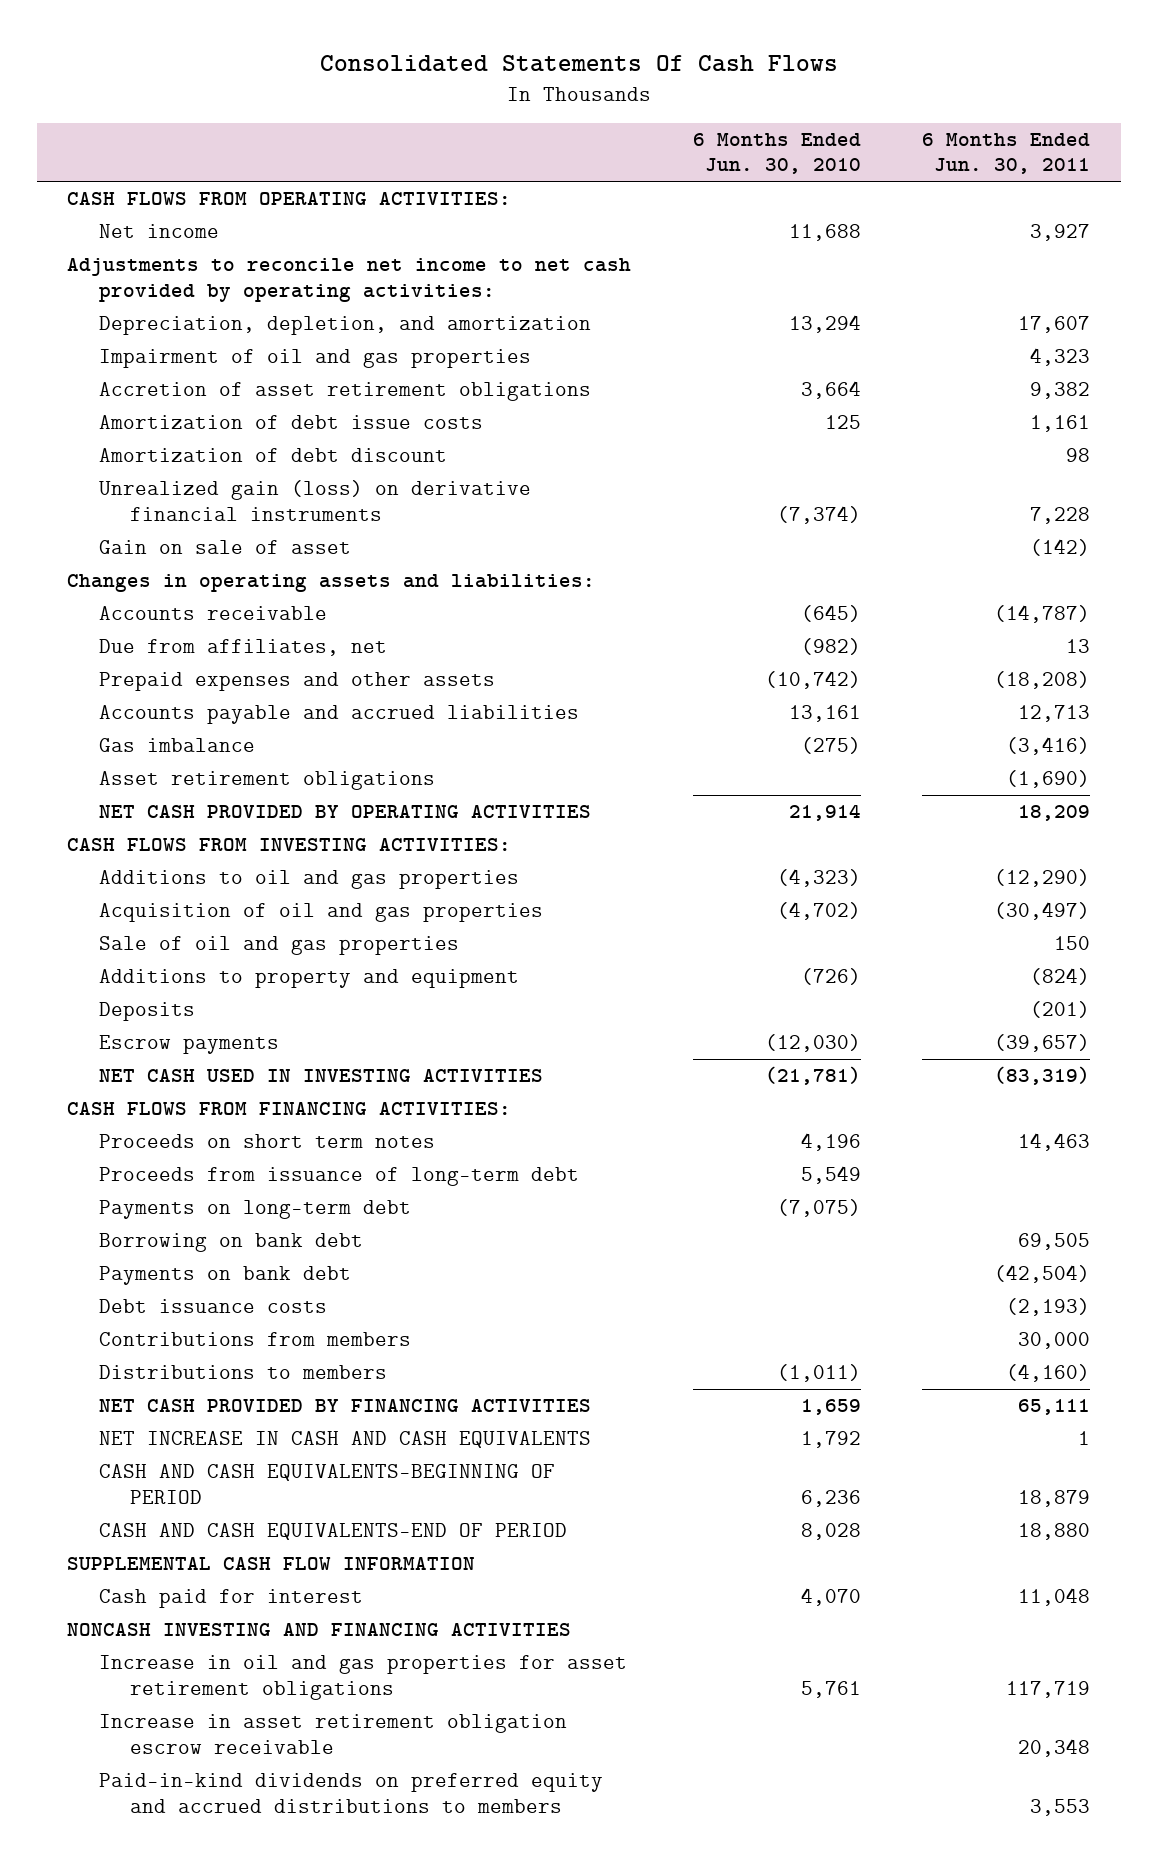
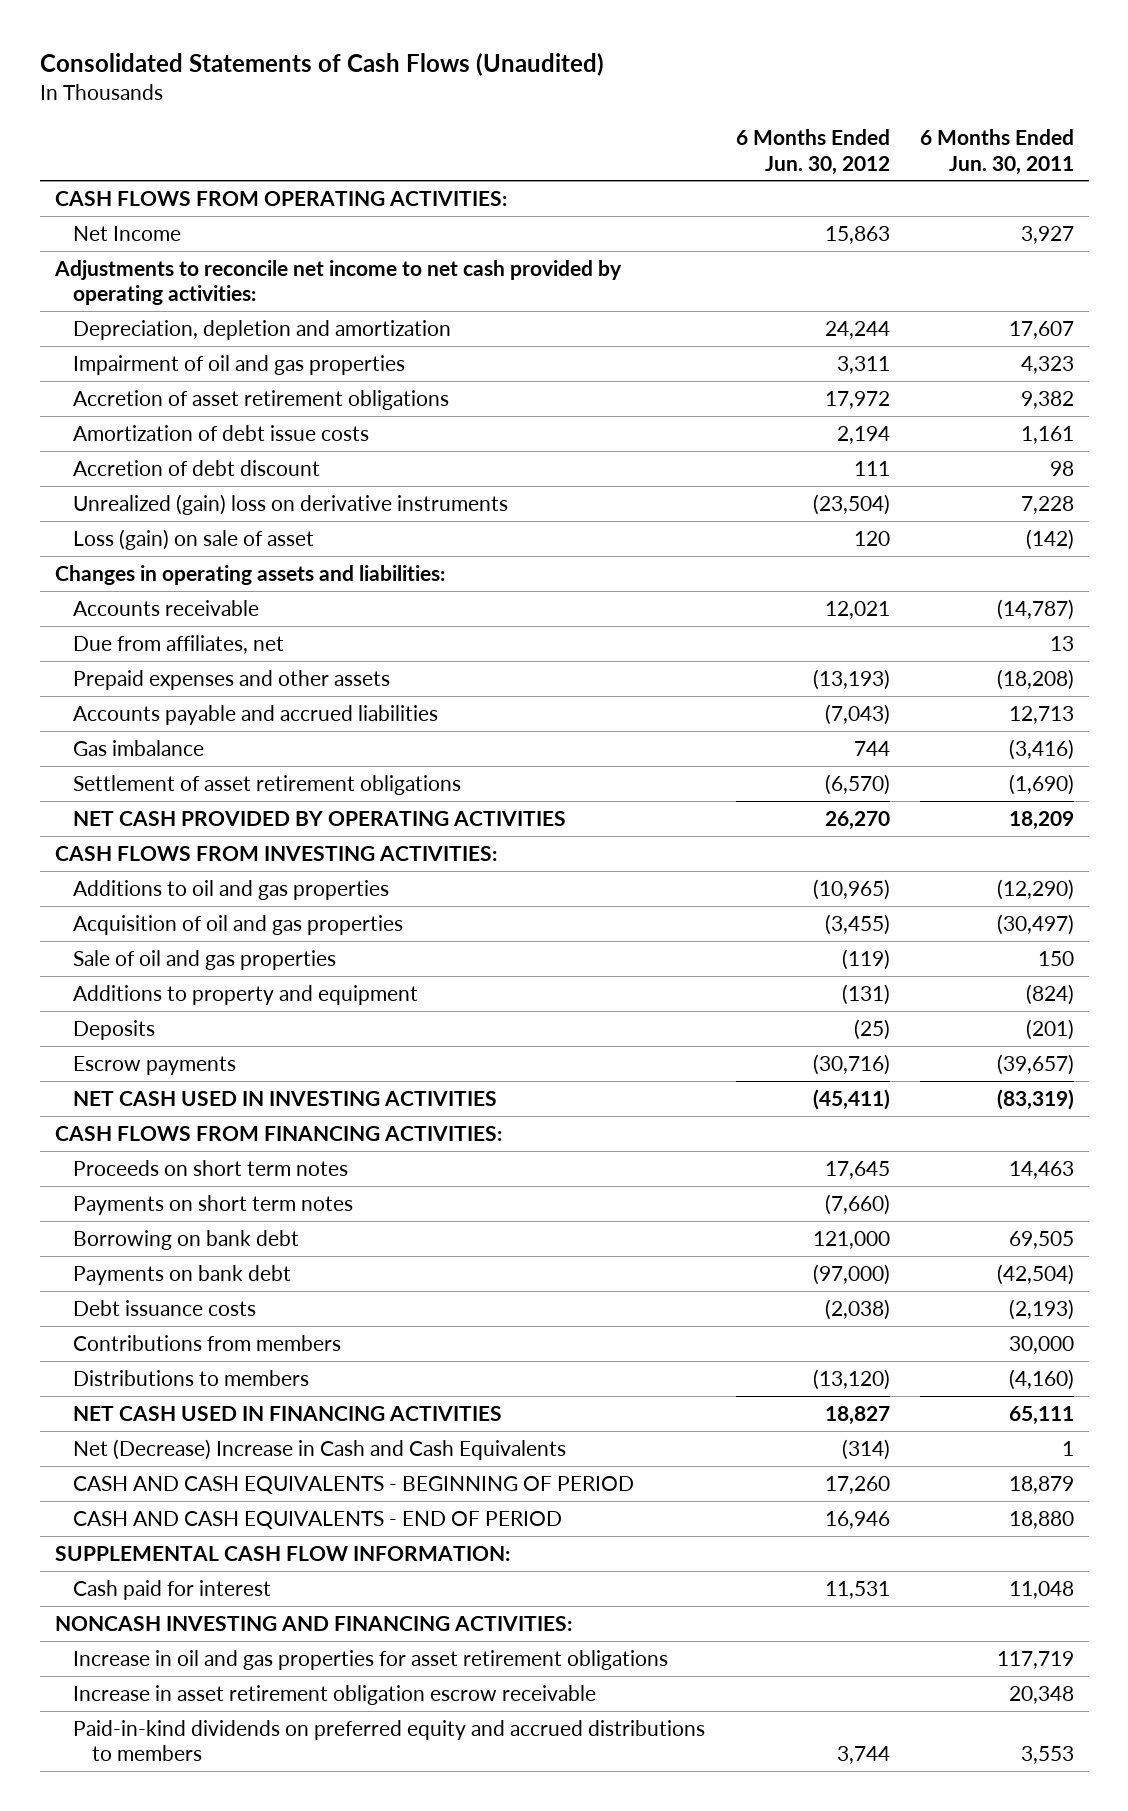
- Consolidated Statements Of Cash Flows
+ Consolidated Statements of Cash Flows (Unaudited)
- | 6 Months Ended Jun. 30, 2010 | 6 Months Ended Jun. 30, 2011
+ | 6 Months Ended Jun. 30, 2012 | 6 Months Ended Jun. 30, 2011
- Net income | 11,688 | 3,927
+ Net Income | 15,863 | 3,927
- Depreciation, depletion, and amortization | 13,294 | 17,607
+ Depreciation, depletion and amortization | 24,244 | 17,607
- Amortization of debt discount | | 98
- Unrealized gain (loss) on derivative financial instruments | (7,374) | 7,228
- Gain on sale of asset | | (142)
+ Accretion of debt discount | 111 | 98
+ Unrealized (gain) loss on derivative instruments | (23,504) | 7,228
+ Loss (gain) on sale of asset | 120 | (142)
- Asset retirement obligations | | (1,690)
+ Settlement of asset retirement obligations | (6,570) | (1,690)
- Proceeds from issuance of long-term debt | 5,549 |
- Payments on long-term debt | (7,075) |
+ Payments on short term notes | (7,660) |
- NET CASH PROVIDED BY FINANCING ACTIVITIES | 1,659 | 65,111
- NET INCREASE IN CASH AND CASH EQUIVALENTS | 1,792 | 1
- CASH AND CASH EQUIVALENTS-BEGINNING OF PERIOD | 6,236 | 18,879
- CASH AND CASH EQUIVALENTS-END OF PERIOD | 8,028 | 18,880
- SUPPLEMENTAL CASH FLOW INFORMATION
+ NET CASH USED IN FINANCING ACTIVITIES | 18,827 | 65,111
+ Net (Decrease) Increase in Cash and Cash Equivalents | (314) | 1
+ CASH AND CASH EQUIVALENTS - BEGINNING OF PERIOD | 17,260 | 18,879
+ CASH AND CASH EQUIVALENTS - END OF PERIOD | 16,946 | 18,880
+ SUPPLEMENTAL CASH FLOW INFORMATION:
- NONCASH INVESTING AND FINANCING ACTIVITIES
+ NONCASH INVESTING AND FINANCING ACTIVITIES:

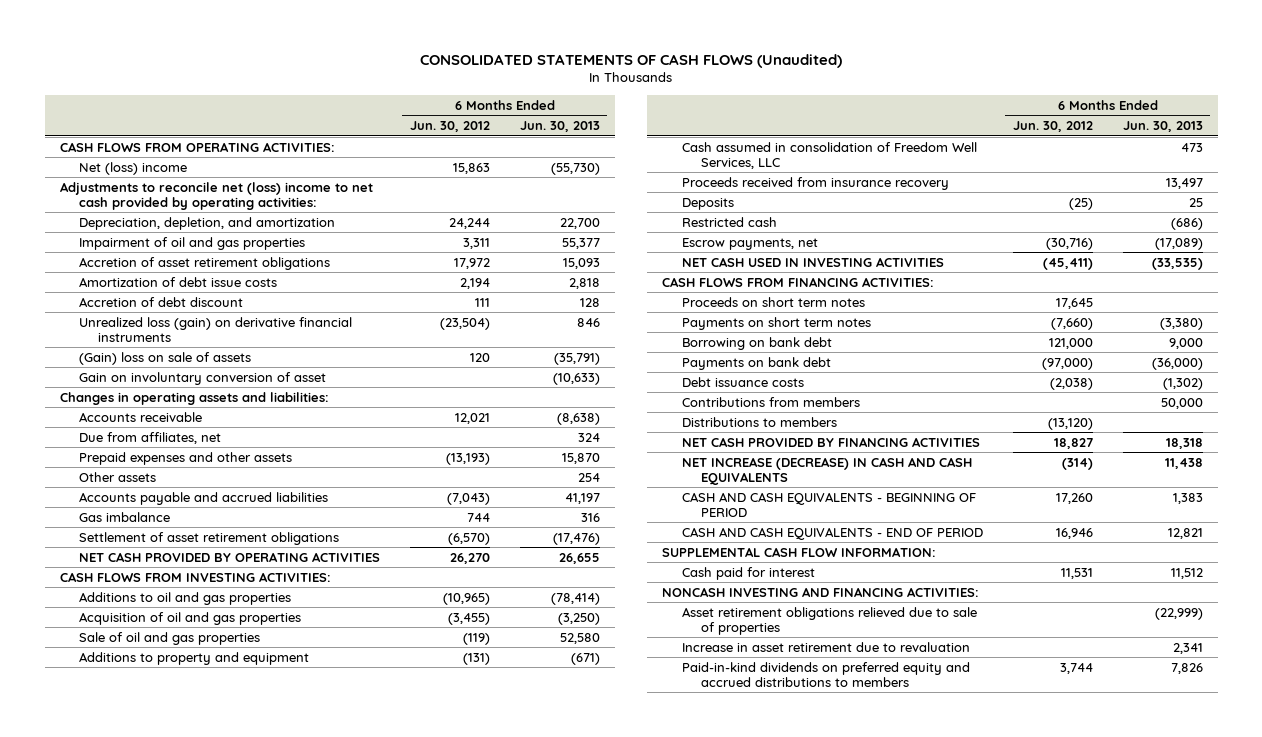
- Consolidated Statements of Cash Flows (Unaudited)
+ CONSOLIDATED STATEMENTS OF CASH FLOWS (Unaudited)
- | 6 Months Ended Jun. 30, 2012 | 6 Months Ended Jun. 30, 2011
+ | 6 Months Ended Jun. 30, 2012 | 6 Months Ended Jun. 30, 2013
- Net Income | 15,863 | 3,927
- Adjustments to reconcile net income to net cash provided by operating activities:
- Depreciation, depletion and amortization | 24,244 | 17,607
+ Net (loss) income | 15,863 | (55,730)
+ Adjustments to reconcile net (loss) income to net cash provided by operating activities:
+ Depreciation, depletion, and amortization | 24,244 | 22,700
- Unrealized (gain) loss on derivative instruments | (23,504) | 7,228
- Loss (gain) on sale of asset | 120 | (142)
+ Unrealized loss (gain) on derivative financial instruments | (23,504) | 846
+ (Gain) loss on sale of assets | 120 | (35,791)
+ Gain on involuntary conversion of asset | | (10,633)
+ Other assets | | 254
+ Cash assumed in consolidation of Freedom Well Services, LLC | | 473
+ Proceeds received from insurance recovery | | 13,497
- Escrow payments | (30,716) | (39,657)
+ Restricted cash | | (686)
+ Escrow payments, net | (30,716) | (17,089)
- NET CASH USED IN FINANCING ACTIVITIES | 18,827 | 65,111
- Net (Decrease) Increase in Cash and Cash Equivalents | (314) | 1
+ NET CASH PROVIDED BY FINANCING ACTIVITIES | 18,827 | 18,318
+ NET INCREASE (DECREASE) IN CASH AND CASH EQUIVALENTS | (314) | 11,438
- Increase in oil and gas properties for asset retirement obligations | | 117,719
- Increase in asset retirement obligation escrow receivable | | 20,348
+ Asset retirement obligations relieved due to sale of properties | | (22,999)
+ Increase in asset retirement due to revaluation | | 2,341

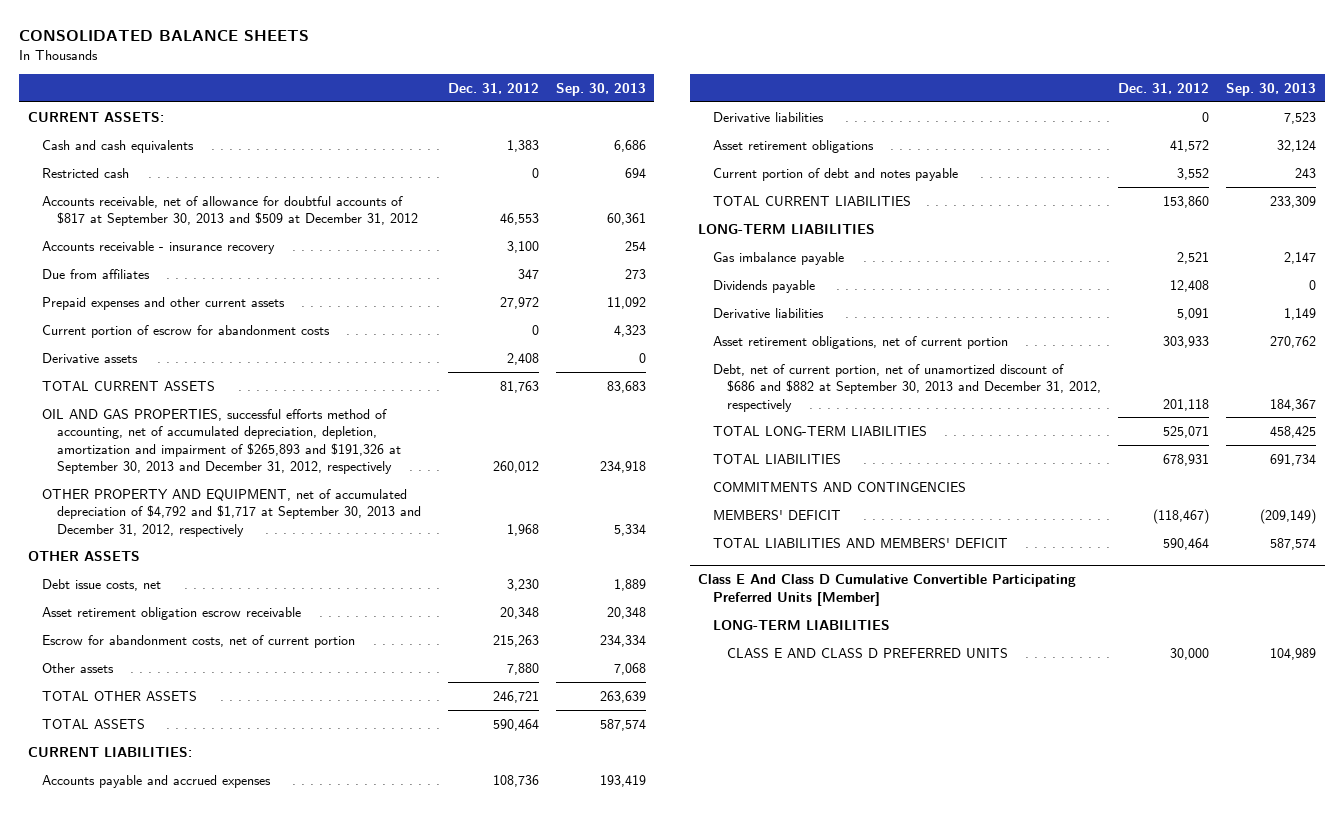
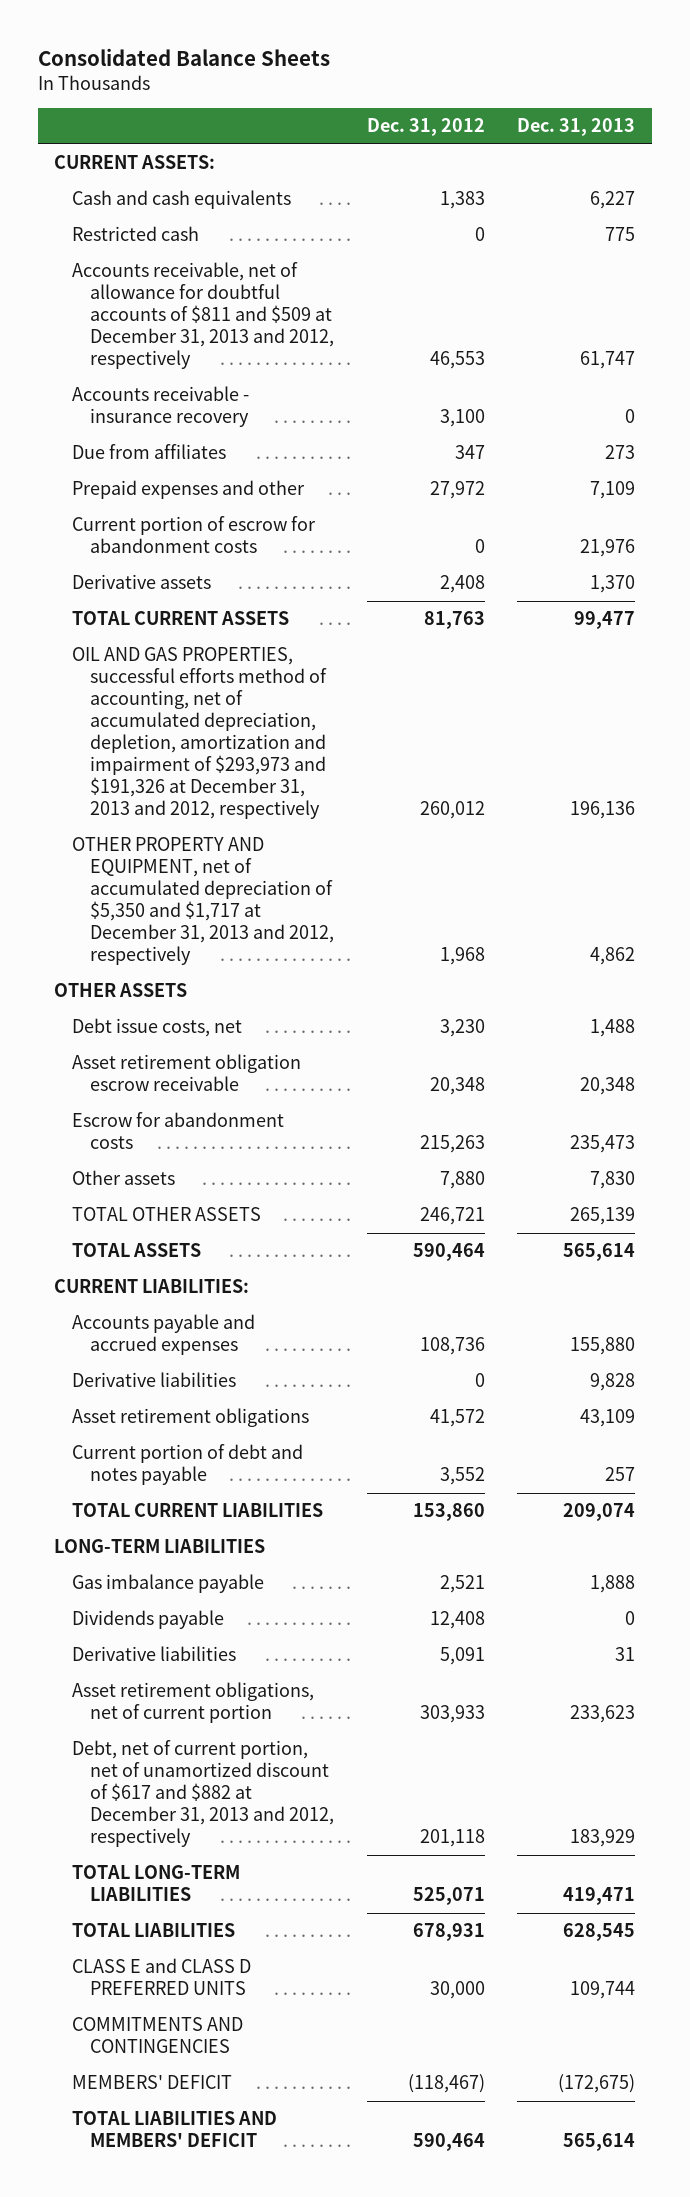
- CONSOLIDATED BALANCE SHEETS
+ Consolidated Balance Sheets
- | Dec. 31, 2012 | Sep. 30, 2013
+ | Dec. 31, 2012 | Dec. 31, 2013
- Accounts receivable, net of allowance for doubtful accounts of $817 at September 30, 2013 and $509 at December 31, 2012 | 46,553 | 60,361
+ Accounts receivable, net of allowance for doubtful accounts of $811 and $509 at December 31, 2013 and 2012, respectively | 46,553 | 61,747
- Prepaid expenses and other current assets | 27,972 | 11,092
+ Prepaid expenses and other | 27,972 | 7,109
- OIL AND GAS PROPERTIES, successful efforts method of accounting, net of accumulated depreciation, depletion, amortization and impairment of $265,893 and $191,326 at September 30, 2013 and December 31, 2012, respectively | 260,012 | 234,918
- OTHER PROPERTY AND EQUIPMENT, net of accumulated depreciation of $4,792 and $1,717 at September 30, 2013 and December 31, 2012, respectively | 1,968 | 5,334
+ OIL AND GAS PROPERTIES, successful efforts method of accounting, net of accumulated depreciation, depletion, amortization and impairment of $293,973 and $191,326 at December 31, 2013 and 2012, respectively | 260,012 | 196,136
+ OTHER PROPERTY AND EQUIPMENT, net of accumulated depreciation of $5,350 and $1,717 at December 31, 2013 and 2012, respectively | 1,968 | 4,862
- Escrow for abandonment costs, net of current portion | 215,263 | 234,334
+ Escrow for abandonment costs | 215,263 | 235,473
- Debt, net of current portion, net of unamortized discount of $686 and $882 at September 30, 2013 and December 31, 2012, respectively | 201,118 | 184,367
+ Debt, net of current portion, net of unamortized discount of $617 and $882 at December 31, 2013 and 2012, respectively | 201,118 | 183,929
+ CLASS E and CLASS D PREFERRED UNITS | 30,000 | 109,744
- Class E And Class D Cumulative Convertible Participating Preferred Units [Member]
- LONG-TERM LIABILITIES
- CLASS E AND CLASS D PREFERRED UNITS | 30,000 | 104,989

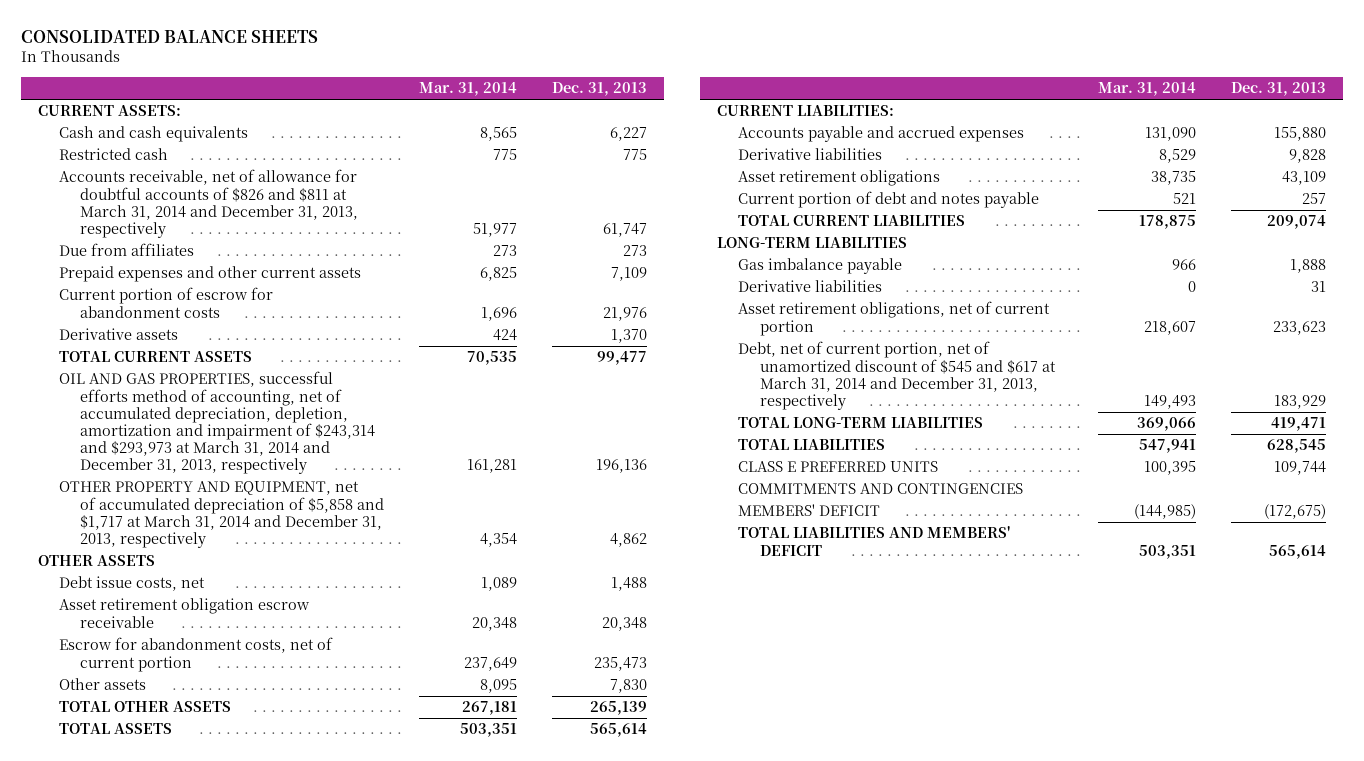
- Consolidated Balance Sheets
+ CONSOLIDATED BALANCE SHEETS
- | Dec. 31, 2012 | Dec. 31, 2013
+ | Mar. 31, 2014 | Dec. 31, 2013
- Accounts receivable, net of allowance for doubtful accounts of $811 and $509 at December 31, 2013 and 2012, respectively | 46,553 | 61,747
- Accounts receivable - insurance recovery | 3,100 | 0
+ Accounts receivable, net of allowance for doubtful accounts of $826 and $811 at March 31, 2014 and December 31, 2013, respectively | 51,977 | 61,747
- Prepaid expenses and other | 27,972 | 7,109
+ Prepaid expenses and other current assets | 6,825 | 7,109
- OIL AND GAS PROPERTIES, successful efforts method of accounting, net of accumulated depreciation, depletion, amortization and impairment of $293,973 and $191,326 at December 31, 2013 and 2012, respectively | 260,012 | 196,136
- OTHER PROPERTY AND EQUIPMENT, net of accumulated depreciation of $5,350 and $1,717 at December 31, 2013 and 2012, respectively | 1,968 | 4,862
+ OIL AND GAS PROPERTIES, successful efforts method of accounting, net of accumulated depreciation, depletion, amortization and impairment of $243,314 and $293,973 at March 31, 2014 and December 31, 2013, respectively | 161,281 | 196,136
+ OTHER PROPERTY AND EQUIPMENT, net of accumulated depreciation of $5,858 and $1,717 at March 31, 2014 and December 31, 2013, respectively | 4,354 | 4,862
- Escrow for abandonment costs | 215,263 | 235,473
+ Escrow for abandonment costs, net of current portion | 237,649 | 235,473
- Dividends payable | 12,408 | 0
- Debt, net of current portion, net of unamortized discount of $617 and $882 at December 31, 2013 and 2012, respectively | 201,118 | 183,929
+ Debt, net of current portion, net of unamortized discount of $545 and $617 at March 31, 2014 and December 31, 2013, respectively | 149,493 | 183,929
- CLASS E and CLASS D PREFERRED UNITS | 30,000 | 109,744
+ CLASS E PREFERRED UNITS | 100,395 | 109,744

